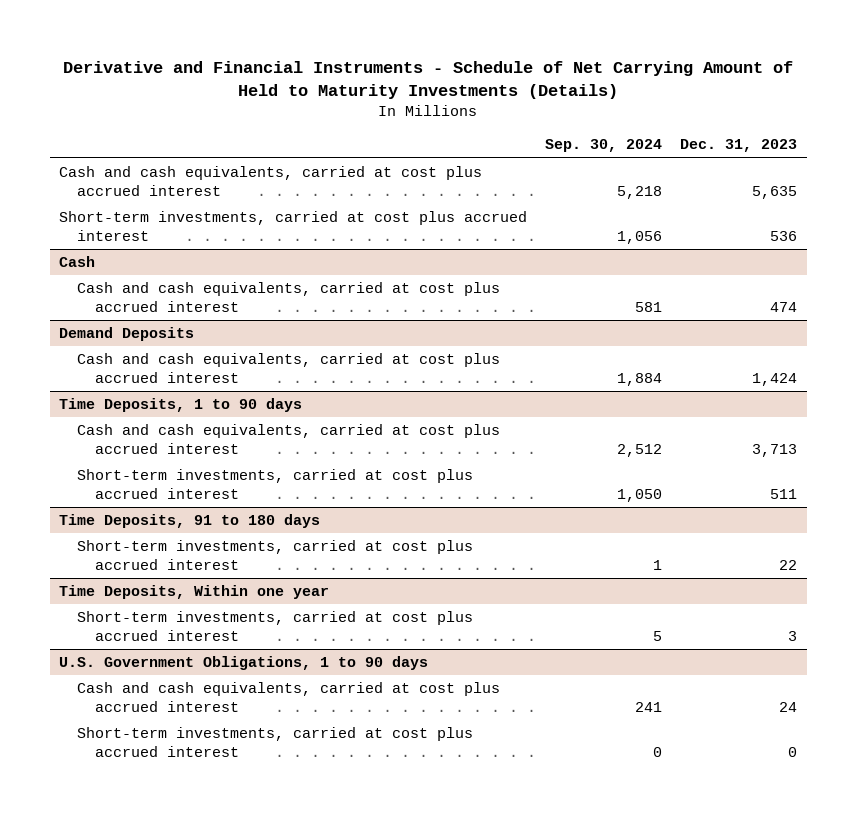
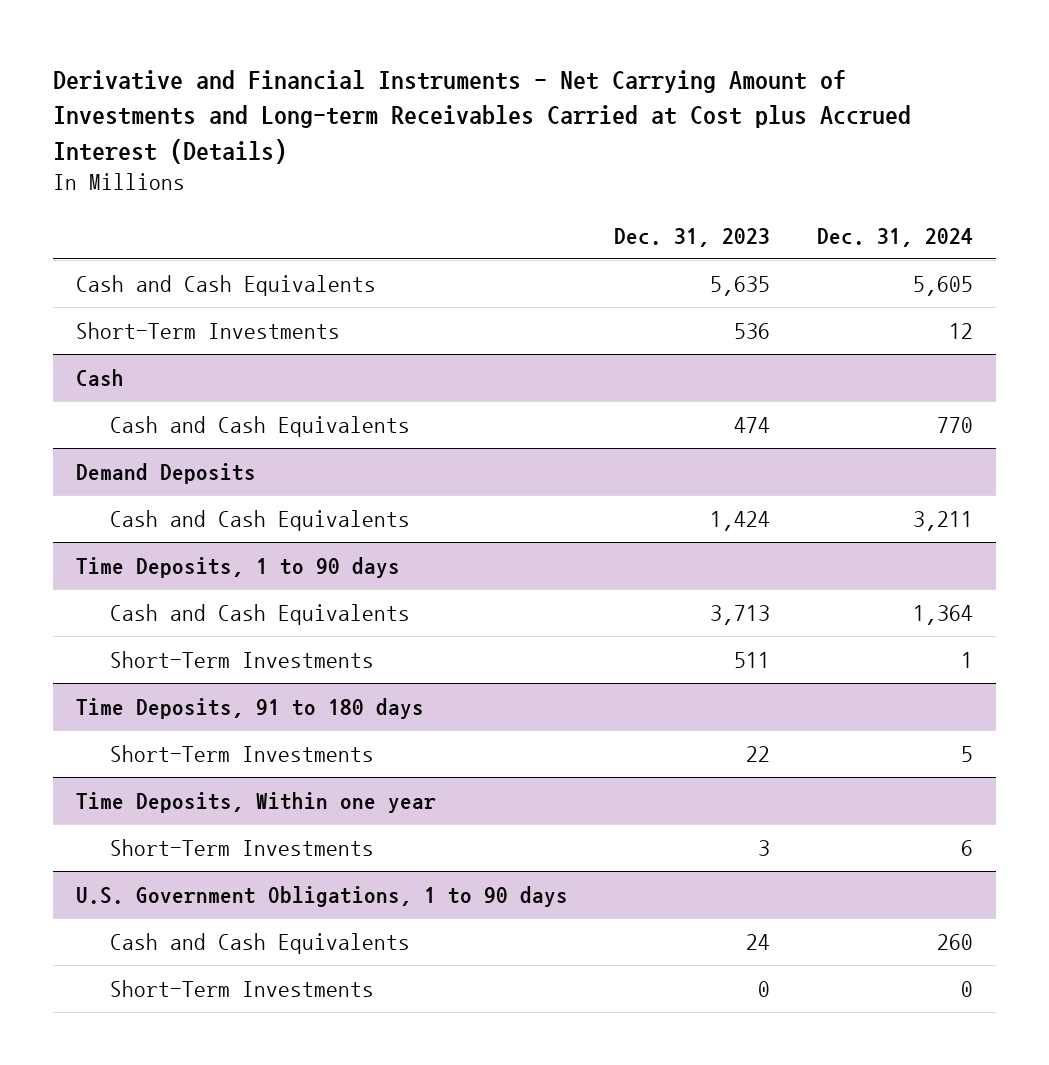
- Derivative and Financial Instruments - Schedule of Net Carrying Amount of Held to Maturity Investments (Details)
+ Derivative and Financial Instruments - Net Carrying Amount of Investments and Long-term Receivables Carried at Cost plus Accrued Interest (Details)
- | Sep. 30, 2024 | Dec. 31, 2023
+ | Dec. 31, 2023 | Dec. 31, 2024
- Cash and cash equivalents, carried at cost plus accrued interest | 5,218 | 5,635
- Short-term investments, carried at cost plus accrued interest | 1,056 | 536
+ Cash and Cash Equivalents | 5,635 | 5,605
+ Short-Term Investments | 536 | 12
@ Cash
- Cash and cash equivalents, carried at cost plus accrued interest | 581 | 474
+ Cash and Cash Equivalents | 474 | 770
@ Demand Deposits
- Cash and cash equivalents, carried at cost plus accrued interest | 1,884 | 1,424
+ Cash and Cash Equivalents | 1,424 | 3,211
@ Time Deposits, 1 to 90 days
- Cash and cash equivalents, carried at cost plus accrued interest | 2,512 | 3,713
- Short-term investments, carried at cost plus accrued interest | 1,050 | 511
+ Cash and Cash Equivalents | 3,713 | 1,364
+ Short-Term Investments | 511 | 1
@ Time Deposits, 91 to 180 days
- Short-term investments, carried at cost plus accrued interest | 1 | 22
+ Short-Term Investments | 22 | 5
@ Time Deposits, Within one year
- Short-term investments, carried at cost plus accrued interest | 5 | 3
+ Short-Term Investments | 3 | 6
@ U.S. Government Obligations, 1 to 90 days
- Cash and cash equivalents, carried at cost plus accrued interest | 241 | 24
- Short-term investments, carried at cost plus accrued interest | 0 | 0
+ Cash and Cash Equivalents | 24 | 260
+ Short-Term Investments | 0 | 0

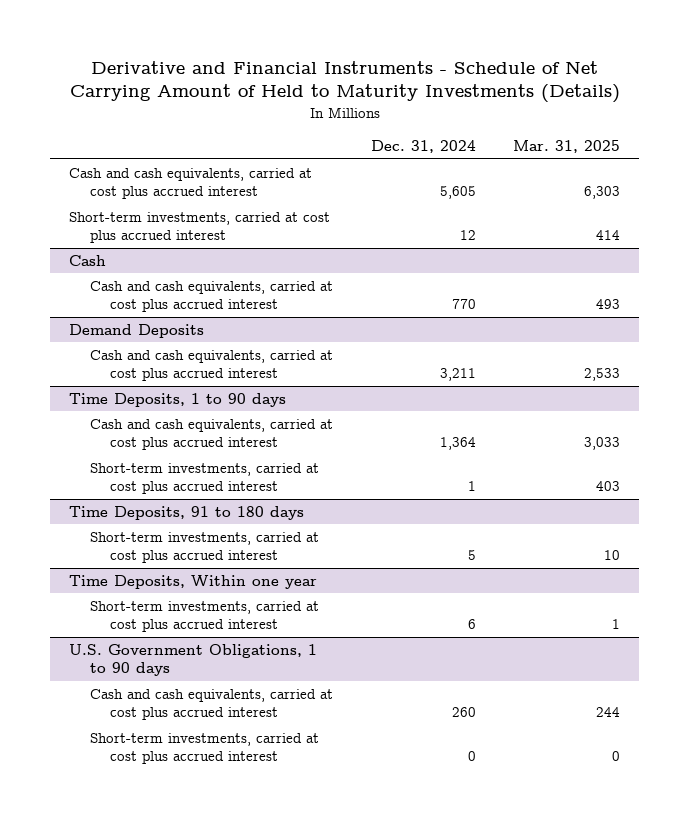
- Derivative and Financial Instruments - Net Carrying Amount of Investments and Long-term Receivables Carried at Cost plus Accrued Interest (Details)
+ Derivative and Financial Instruments - Schedule of Net Carrying Amount of Held to Maturity Investments (Details)
- | Dec. 31, 2023 | Dec. 31, 2024
+ | Dec. 31, 2024 | Mar. 31, 2025
- Cash and Cash Equivalents | 5,635 | 5,605
- Short-Term Investments | 536 | 12
+ Cash and cash equivalents, carried at cost plus accrued interest | 5,605 | 6,303
+ Short-term investments, carried at cost plus accrued interest | 12 | 414
@ Cash
- Cash and Cash Equivalents | 474 | 770
+ Cash and cash equivalents, carried at cost plus accrued interest | 770 | 493
@ Demand Deposits
- Cash and Cash Equivalents | 1,424 | 3,211
+ Cash and cash equivalents, carried at cost plus accrued interest | 3,211 | 2,533
@ Time Deposits, 1 to 90 days
- Cash and Cash Equivalents | 3,713 | 1,364
- Short-Term Investments | 511 | 1
+ Cash and cash equivalents, carried at cost plus accrued interest | 1,364 | 3,033
+ Short-term investments, carried at cost plus accrued interest | 1 | 403
@ Time Deposits, 91 to 180 days
- Short-Term Investments | 22 | 5
+ Short-term investments, carried at cost plus accrued interest | 5 | 10
@ Time Deposits, Within one year
- Short-Term Investments | 3 | 6
+ Short-term investments, carried at cost plus accrued interest | 6 | 1
@ U.S. Government Obligations, 1 to 90 days
- Cash and Cash Equivalents | 24 | 260
- Short-Term Investments | 0 | 0
+ Cash and cash equivalents, carried at cost plus accrued interest | 260 | 244
+ Short-term investments, carried at cost plus accrued interest | 0 | 0

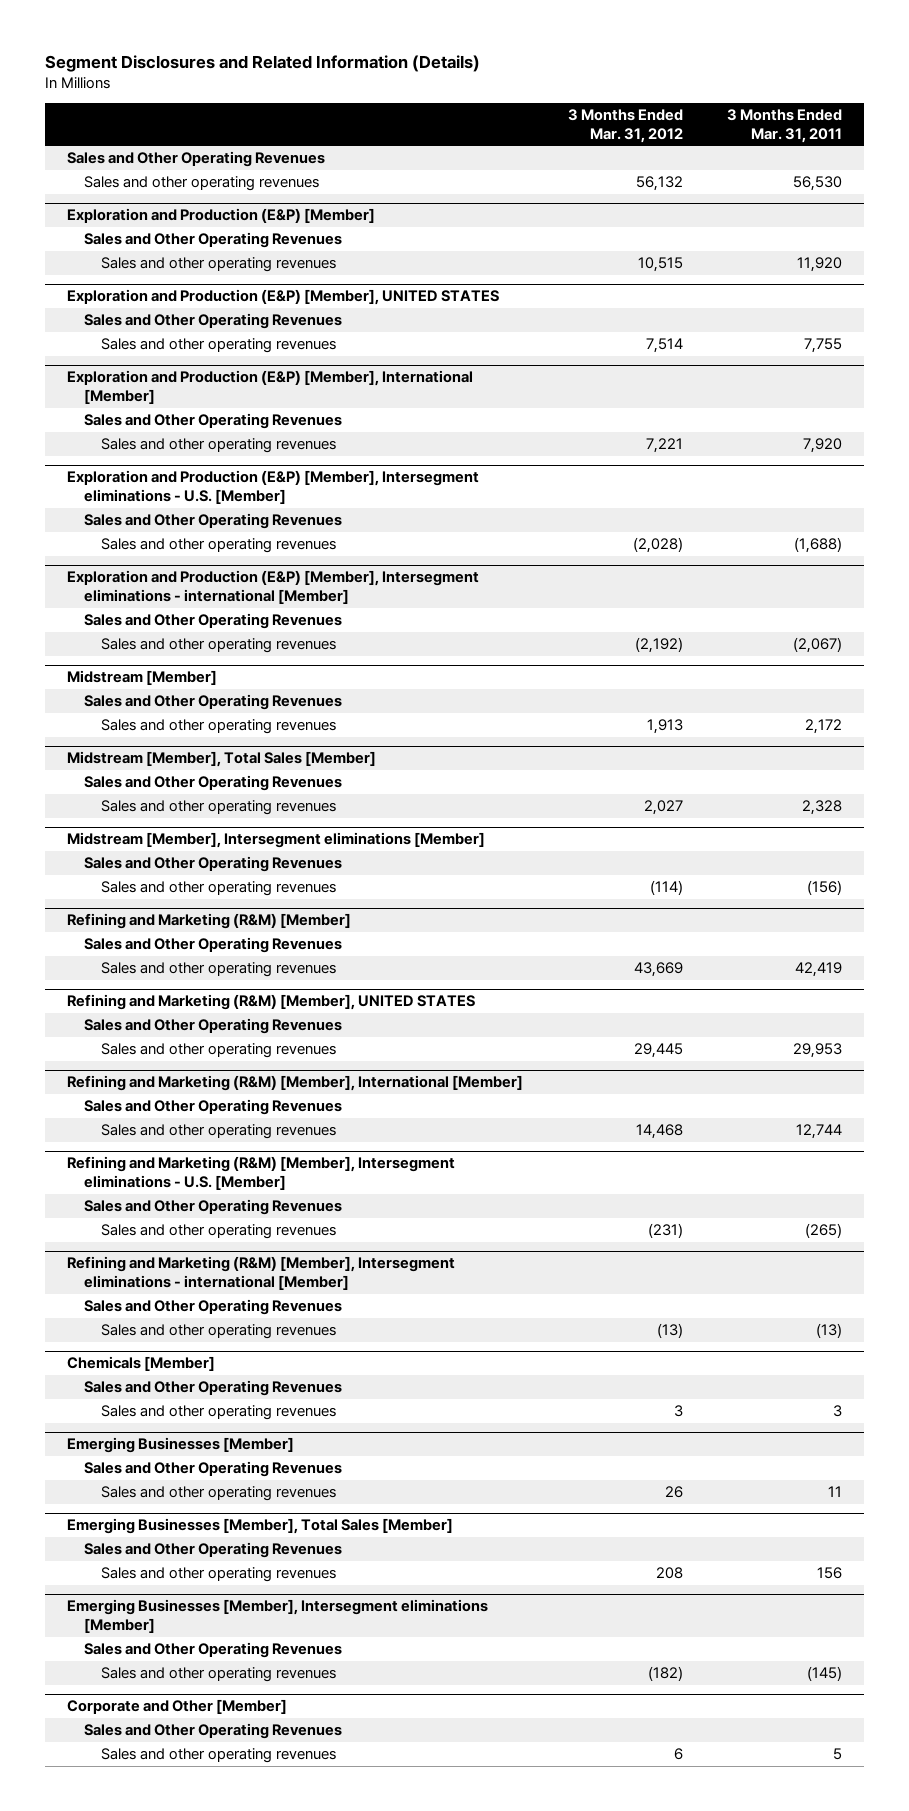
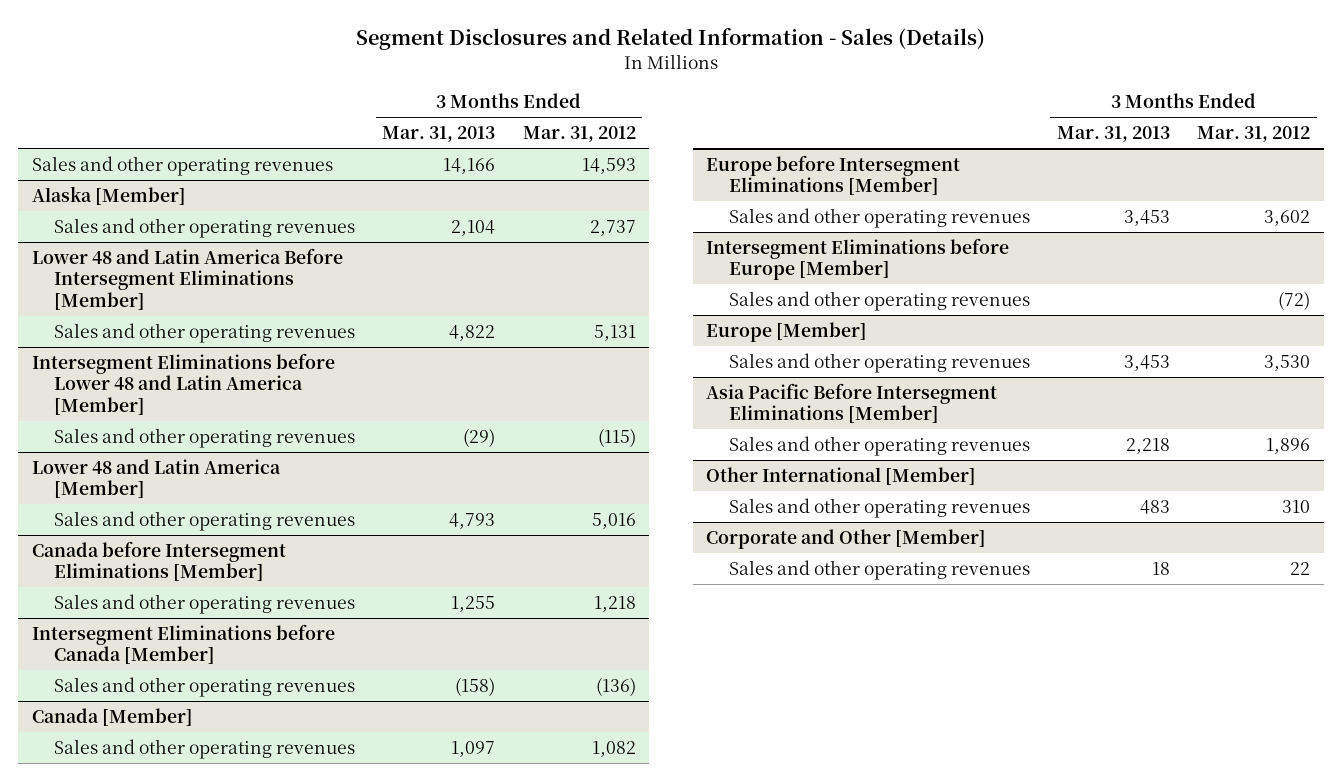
- Segment Disclosures and Related Information (Details)
+ Segment Disclosures and Related Information - Sales (Details)
- | 3 Months Ended Mar. 31, 2012 | 3 Months Ended Mar. 31, 2011
+ | 3 Months Ended Mar. 31, 2013 | 3 Months Ended Mar. 31, 2012
- Sales and Other Operating Revenues
- Sales and other operating revenues | 56,132 | 56,530
- Exploration and Production (E&P) [Member]
- Sales and Other Operating Revenues
- Sales and other operating revenues | 10,515 | 11,920
- Exploration and Production (E&P) [Member], UNITED STATES
- Sales and Other Operating Revenues
- Sales and other operating revenues | 7,514 | 7,755
- Exploration and Production (E&P) [Member], International [Member]
- Sales and Other Operating Revenues
- Sales and other operating revenues | 7,221 | 7,920
- Exploration and Production (E&P) [Member], Intersegment eliminations - U.S. [Member]
- Sales and Other Operating Revenues
- Sales and other operating revenues | (2,028) | (1,688)
- Exploration and Production (E&P) [Member], Intersegment eliminations - international [Member]
- Sales and Other Operating Revenues
- Sales and other operating revenues | (2,192) | (2,067)
- Midstream [Member]
- Sales and Other Operating Revenues
- Sales and other operating revenues | 1,913 | 2,172
- Midstream [Member], Total Sales [Member]
- Sales and Other Operating Revenues
- Sales and other operating revenues | 2,027 | 2,328
- Midstream [Member], Intersegment eliminations [Member]
- Sales and Other Operating Revenues
- Sales and other operating revenues | (114) | (156)
- Refining and Marketing (R&M) [Member]
- Sales and Other Operating Revenues
- Sales and other operating revenues | 43,669 | 42,419
- Refining and Marketing (R&M) [Member], UNITED STATES
- Sales and Other Operating Revenues
- Sales and other operating revenues | 29,445 | 29,953
- Refining and Marketing (R&M) [Member], International [Member]
- Sales and Other Operating Revenues
- Sales and other operating revenues | 14,468 | 12,744
- Refining and Marketing (R&M) [Member], Intersegment eliminations - U.S. [Member]
- Sales and Other Operating Revenues
- Sales and other operating revenues | (231) | (265)
- Refining and Marketing (R&M) [Member], Intersegment eliminations - international [Member]
- Sales and Other Operating Revenues
- Sales and other operating revenues | (13) | (13)
- Chemicals [Member]
- Sales and Other Operating Revenues
- Sales and other operating revenues | 3 | 3
- Emerging Businesses [Member]
- Sales and Other Operating Revenues
- Sales and other operating revenues | 26 | 11
- Emerging Businesses [Member], Total Sales [Member]
- Sales and Other Operating Revenues
- Sales and other operating revenues | 208 | 156
- Emerging Businesses [Member], Intersegment eliminations [Member]
- Sales and Other Operating Revenues
- Sales and other operating revenues | (182) | (145)
+ Sales and other operating revenues | 14,166 | 14,593
+ Alaska [Member]
+ Sales and other operating revenues | 2,104 | 2,737
+ Lower 48 and Latin America Before Intersegment Eliminations [Member]
+ Sales and other operating revenues | 4,822 | 5,131
+ Intersegment Eliminations before Lower 48 and Latin America [Member]
+ Sales and other operating revenues | (29) | (115)
+ Lower 48 and Latin America [Member]
+ Sales and other operating revenues | 4,793 | 5,016
+ Canada before Intersegment Eliminations [Member]
+ Sales and other operating revenues | 1,255 | 1,218
+ Intersegment Eliminations before Canada [Member]
+ Sales and other operating revenues | (158) | (136)
+ Canada [Member]
+ Sales and other operating revenues | 1,097 | 1,082
+ Europe before Intersegment Eliminations [Member]
+ Sales and other operating revenues | 3,453 | 3,602
+ Intersegment Eliminations before Europe [Member]
+ Sales and other operating revenues | | (72)
+ Europe [Member]
+ Sales and other operating revenues | 3,453 | 3,530
+ Asia Pacific Before Intersegment Eliminations [Member]
+ Sales and other operating revenues | 2,218 | 1,896
+ Other International [Member]
+ Sales and other operating revenues | 483 | 310
@ Corporate and Other [Member]
- Sales and Other Operating Revenues
- Sales and other operating revenues | 6 | 5
+ Sales and other operating revenues | 18 | 22

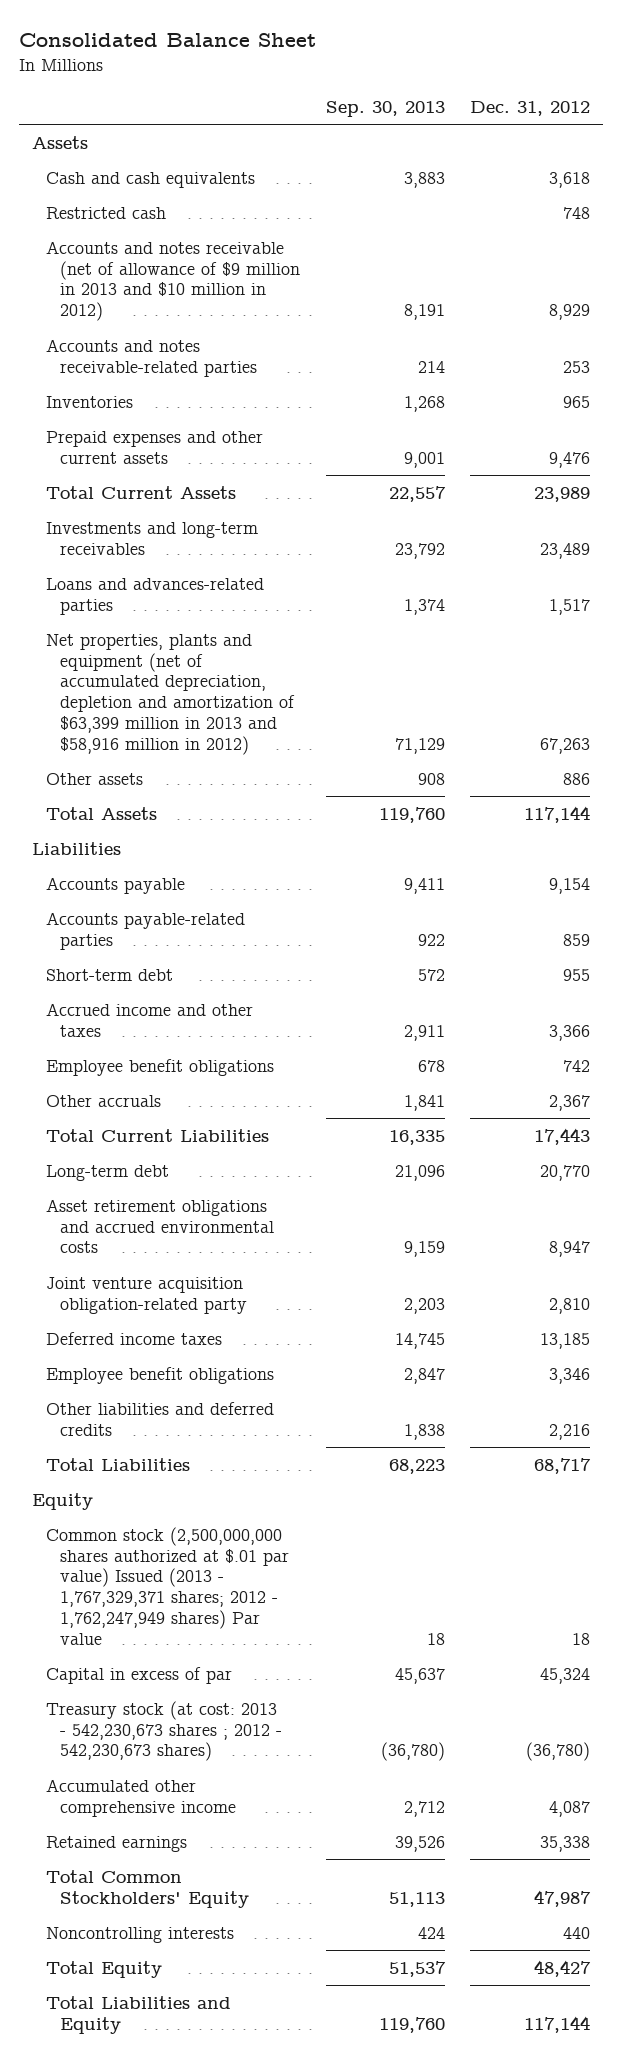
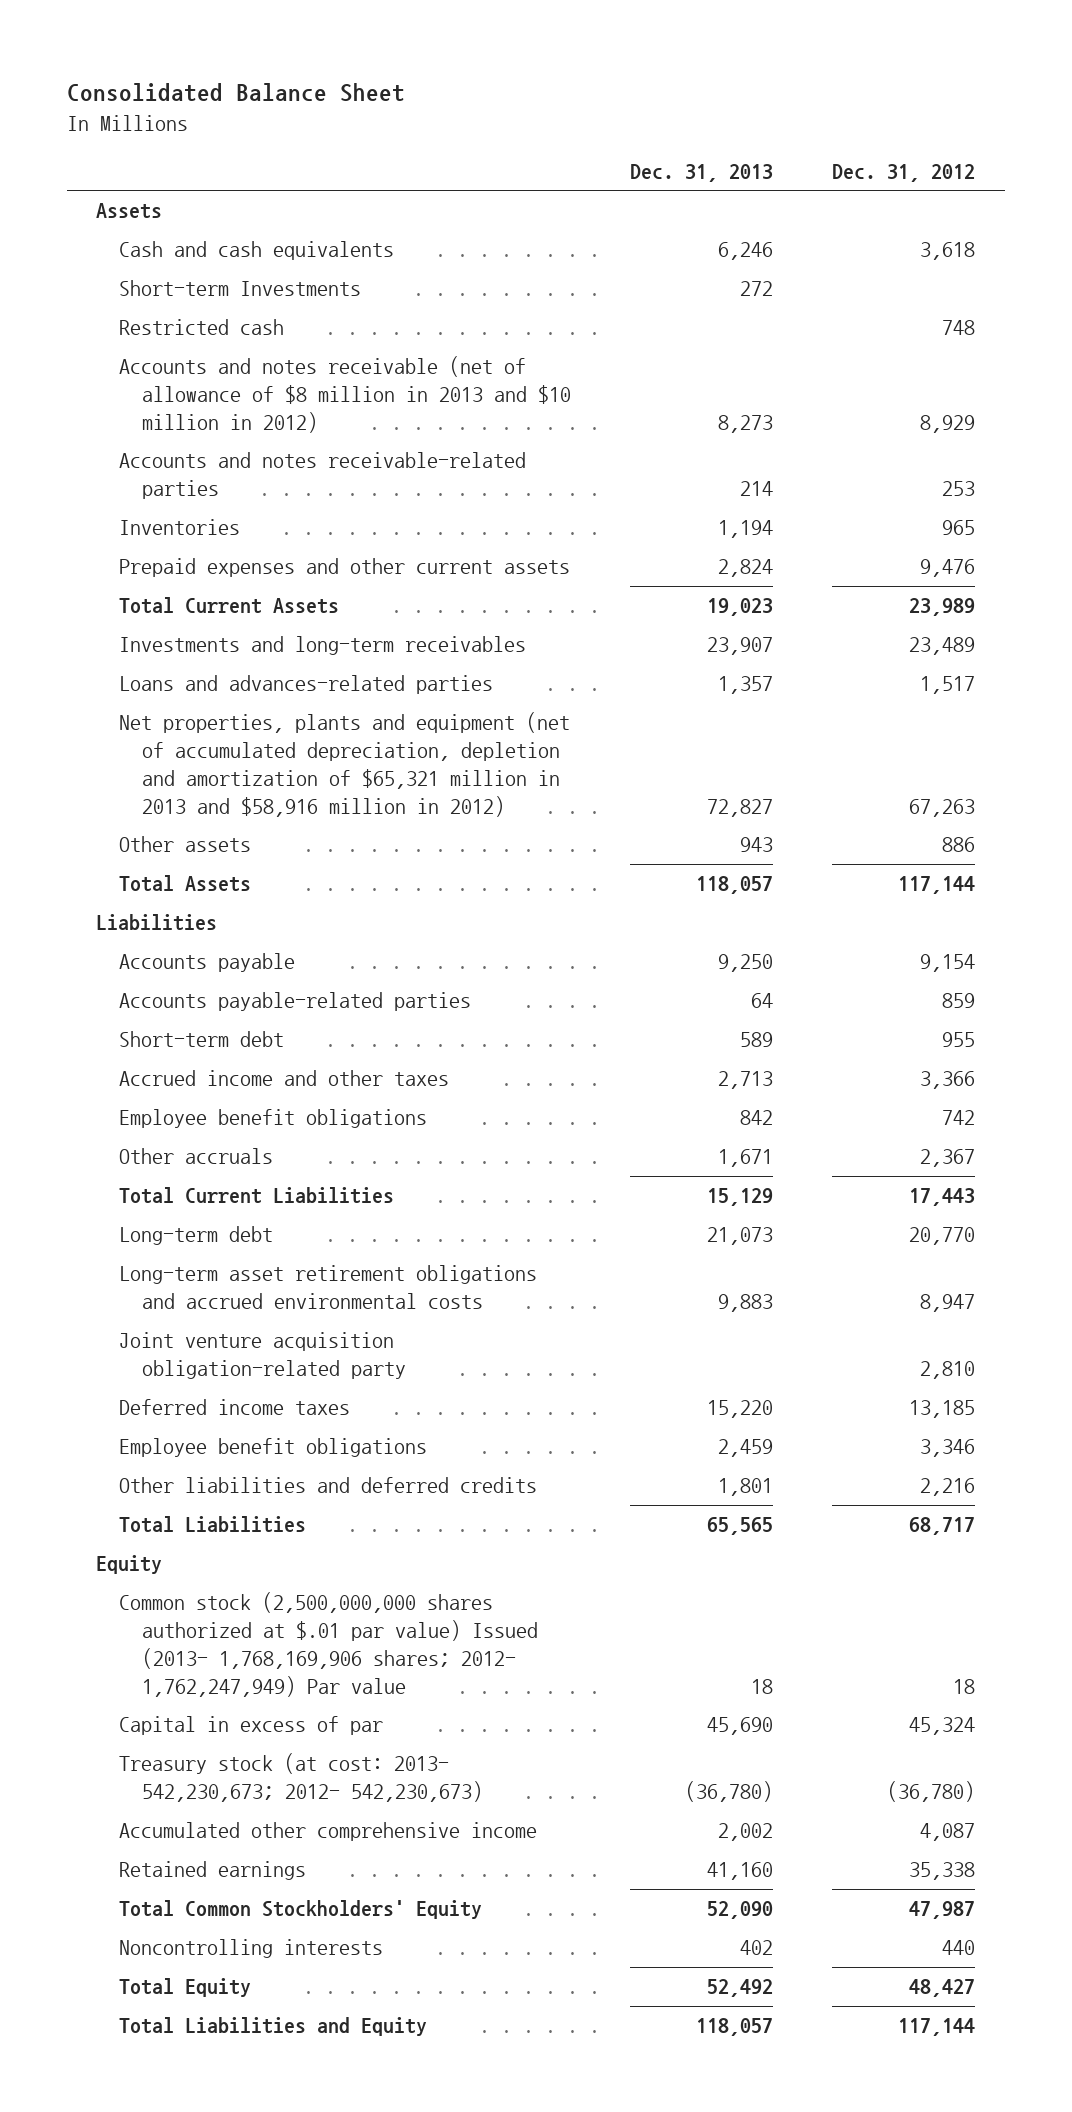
- | Sep. 30, 2013 | Dec. 31, 2012
+ | Dec. 31, 2013 | Dec. 31, 2012
+ Short-term Investments | 272 |
- Accounts and notes receivable (net of allowance of $9 million in 2013 and $10 million in 2012) | 8,191 | 8,929
+ Accounts and notes receivable (net of allowance of $8 million in 2013 and $10 million in 2012) | 8,273 | 8,929
- Net properties, plants and equipment (net of accumulated depreciation, depletion and amortization of $63,399 million in 2013 and $58,916 million in 2012) | 71,129 | 67,263
+ Net properties, plants and equipment (net of accumulated depreciation, depletion and amortization of $65,321 million in 2013 and $58,916 million in 2012) | 72,827 | 67,263
- Asset retirement obligations and accrued environmental costs | 9,159 | 8,947
+ Long-term asset retirement obligations and accrued environmental costs | 9,883 | 8,947
- Common stock (2,500,000,000 shares authorized at $.01 par value) Issued (2013 - 1,767,329,371 shares; 2012 - 1,762,247,949 shares) Par value | 18 | 18
+ Common stock (2,500,000,000 shares authorized at $.01 par value) Issued (2013- 1,768,169,906 shares; 2012- 1,762,247,949) Par value | 18 | 18
- Treasury stock (at cost: 2013 - 542,230,673 shares ; 2012 - 542,230,673 shares) | (36,780) | (36,780)
+ Treasury stock (at cost: 2013- 542,230,673; 2012- 542,230,673) | (36,780) | (36,780)

